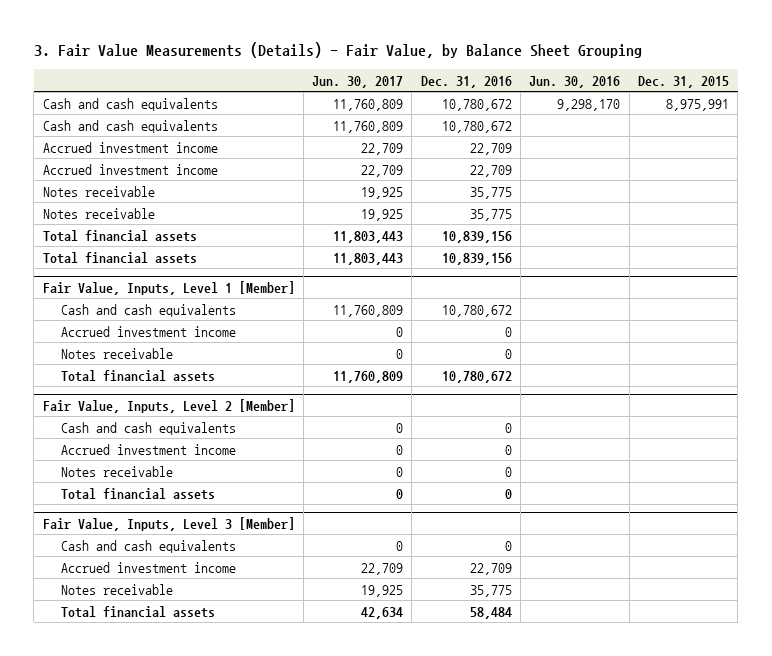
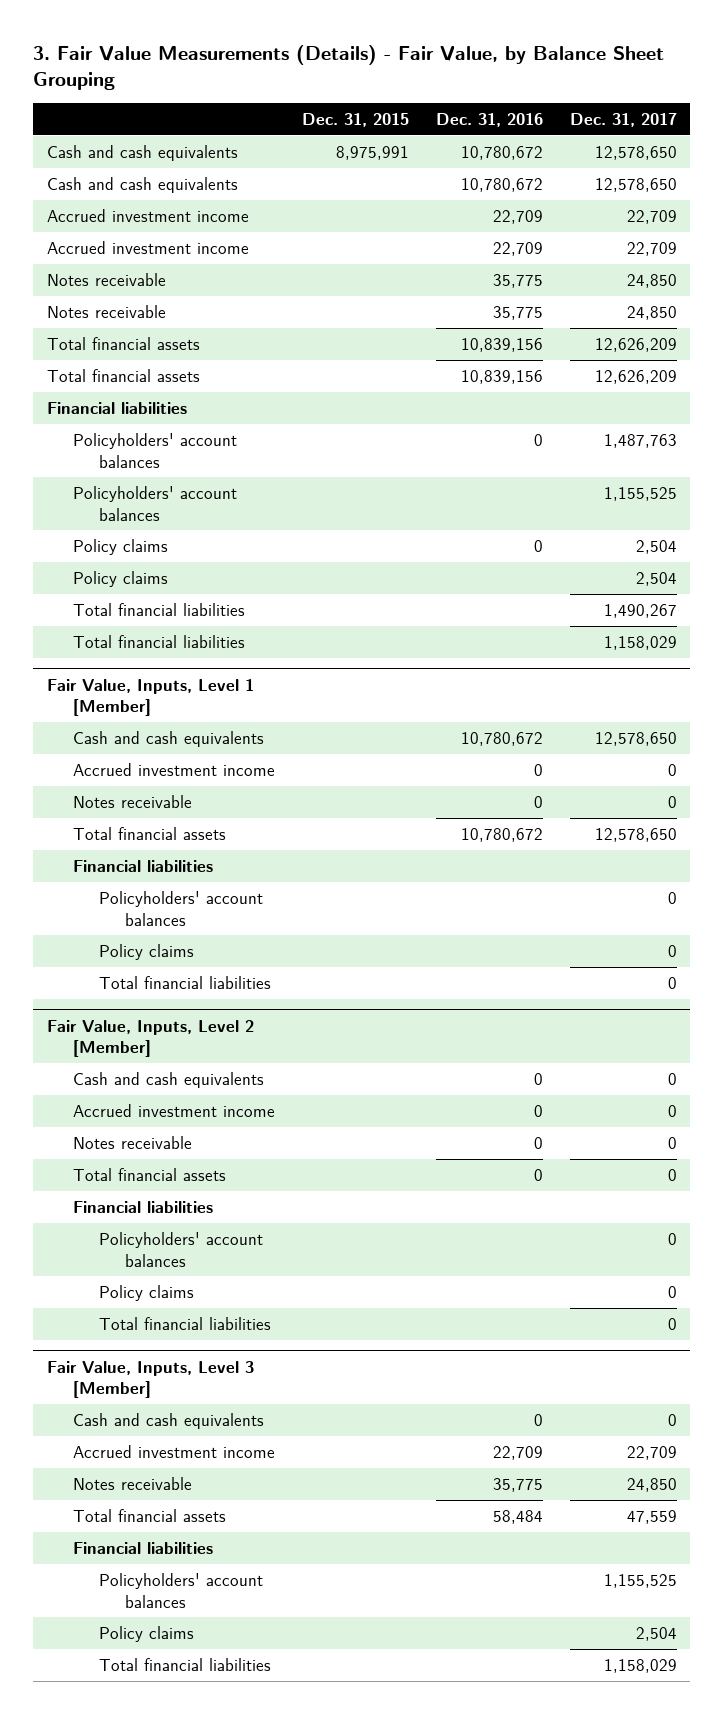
- | Jun. 30, 2017 | Dec. 31, 2016 | Jun. 30, 2016 | Dec. 31, 2015
+ | Dec. 31, 2015 | Dec. 31, 2016 | Dec. 31, 2017
+ Financial liabilities
+ Policyholders' account balances | | 0 | 1,487,763
+ Policyholders' account balances | | | 1,155,525
+ Policy claims | | 0 | 2,504
+ Policy claims | | | 2,504
+ Total financial liabilities | | | 1,490,267
+ Total financial liabilities | | | 1,158,029
@ Fair Value, Inputs, Level 1 [Member]
+ Financial liabilities
+ Policyholders' account balances | | | 0
+ Policy claims | | | 0
+ Total financial liabilities | | | 0
@ Fair Value, Inputs, Level 2 [Member]
+ Financial liabilities
+ Policyholders' account balances | | | 0
+ Policy claims | | | 0
+ Total financial liabilities | | | 0
@ Fair Value, Inputs, Level 3 [Member]
+ Financial liabilities
+ Policyholders' account balances | | | 1,155,525
+ Policy claims | | | 2,504
+ Total financial liabilities | | | 1,158,029

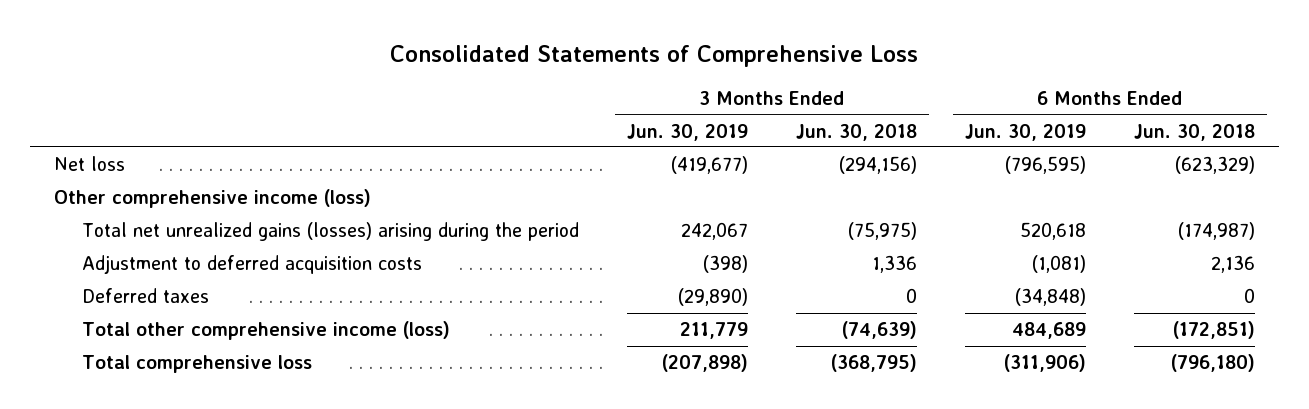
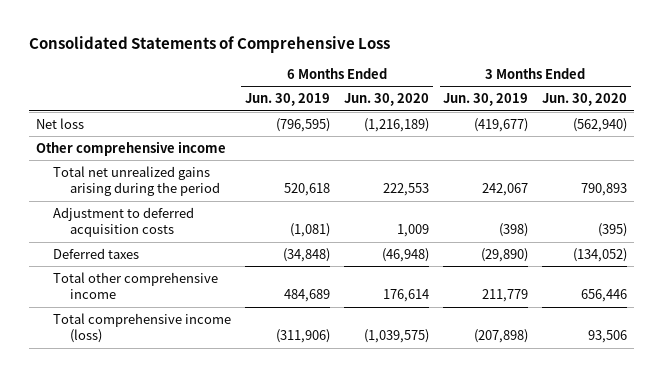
- | 3 Months Ended Jun. 30, 2019 | 3 Months Ended Jun. 30, 2018 | 6 Months Ended Jun. 30, 2019 | 6 Months Ended Jun. 30, 2018
+ | 6 Months Ended Jun. 30, 2019 | 6 Months Ended Jun. 30, 2020 | 3 Months Ended Jun. 30, 2019 | 3 Months Ended Jun. 30, 2020
- Other comprehensive income (loss)
- Total net unrealized gains (losses) arising during the period | 242,067 | (75,975) | 520,618 | (174,987)
+ Other comprehensive income
+ Total net unrealized gains arising during the period | 520,618 | 222,553 | 242,067 | 790,893
- Total other comprehensive income (loss) | 211,779 | (74,639) | 484,689 | (172,851)
- Total comprehensive loss | (207,898) | (368,795) | (311,906) | (796,180)
+ Total other comprehensive income | 484,689 | 176,614 | 211,779 | 656,446
+ Total comprehensive income (loss) | (311,906) | (1,039,575) | (207,898) | 93,506

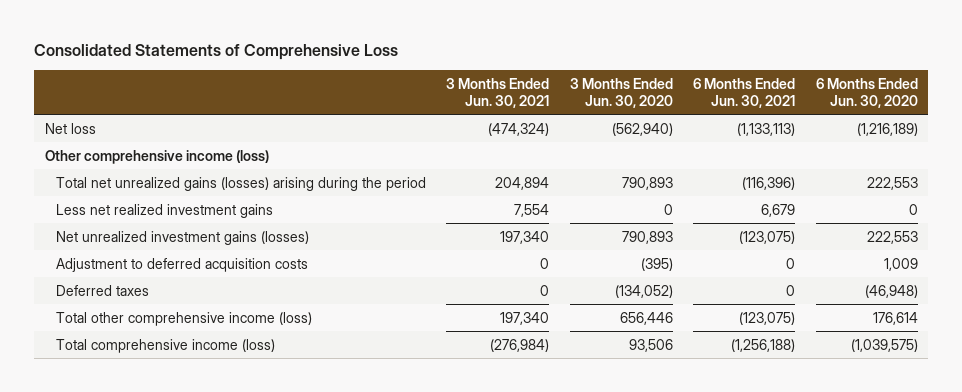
- | 6 Months Ended Jun. 30, 2019 | 6 Months Ended Jun. 30, 2020 | 3 Months Ended Jun. 30, 2019 | 3 Months Ended Jun. 30, 2020
+ | 3 Months Ended Jun. 30, 2021 | 3 Months Ended Jun. 30, 2020 | 6 Months Ended Jun. 30, 2021 | 6 Months Ended Jun. 30, 2020
- Other comprehensive income
- Total net unrealized gains arising during the period | 520,618 | 222,553 | 242,067 | 790,893
+ Other comprehensive income (loss)
+ Total net unrealized gains (losses) arising during the period | 204,894 | 790,893 | (116,396) | 222,553
+ Less net realized investment gains | 7,554 | 0 | 6,679 | 0
+ Net unrealized investment gains (losses) | 197,340 | 790,893 | (123,075) | 222,553
- Total other comprehensive income | 484,689 | 176,614 | 211,779 | 656,446
+ Total other comprehensive income (loss) | 197,340 | 656,446 | (123,075) | 176,614

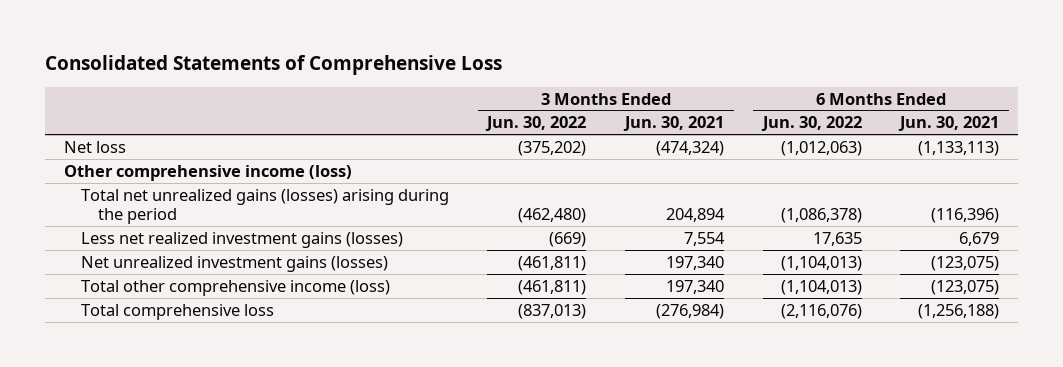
- | 3 Months Ended Jun. 30, 2021 | 3 Months Ended Jun. 30, 2020 | 6 Months Ended Jun. 30, 2021 | 6 Months Ended Jun. 30, 2020
+ | 3 Months Ended Jun. 30, 2022 | 3 Months Ended Jun. 30, 2021 | 6 Months Ended Jun. 30, 2022 | 6 Months Ended Jun. 30, 2021
- Less net realized investment gains | 7,554 | 0 | 6,679 | 0
+ Less net realized investment gains (losses) | (669) | 7,554 | 17,635 | 6,679
- Adjustment to deferred acquisition costs | 0 | (395) | 0 | 1,009
- Deferred taxes | 0 | (134,052) | 0 | (46,948)
- Total comprehensive income (loss) | (276,984) | 93,506 | (1,256,188) | (1,039,575)
+ Total comprehensive loss | (837,013) | (276,984) | (2,116,076) | (1,256,188)

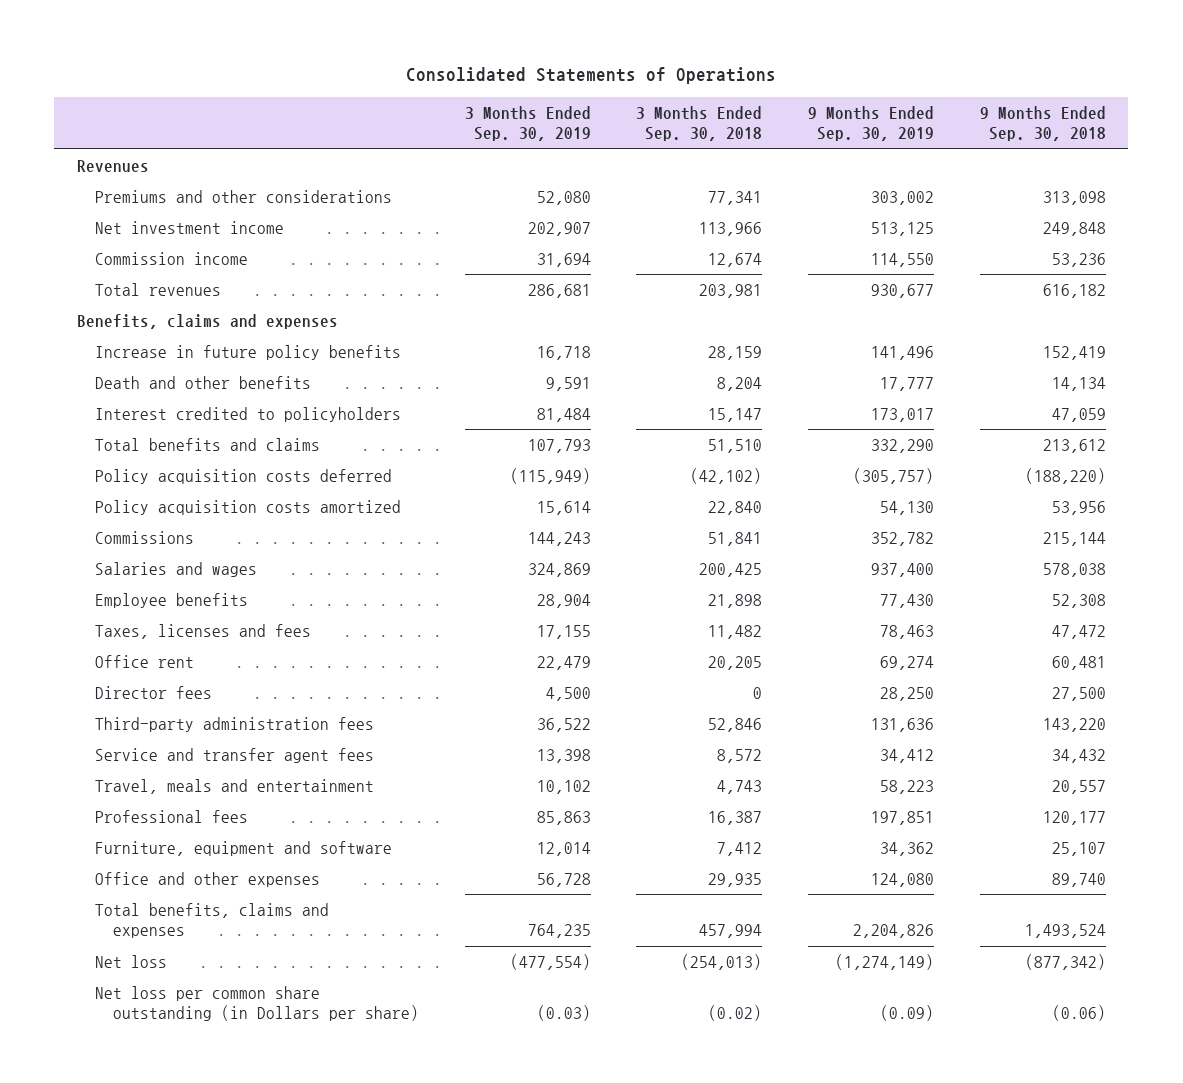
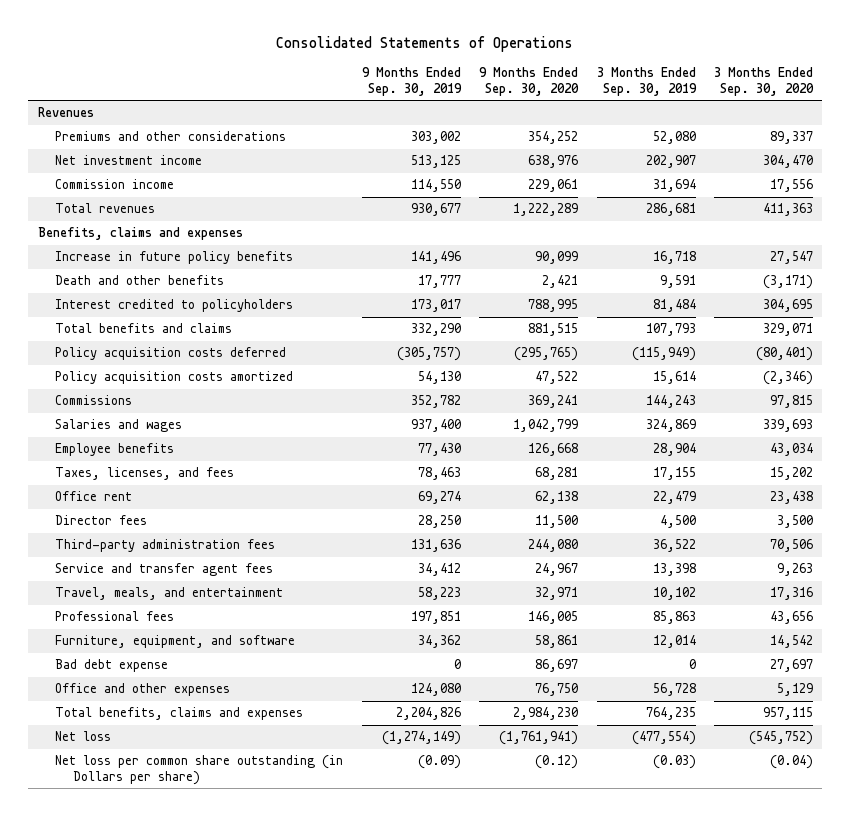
- | 3 Months Ended Sep. 30, 2019 | 3 Months Ended Sep. 30, 2018 | 9 Months Ended Sep. 30, 2019 | 9 Months Ended Sep. 30, 2018
+ | 9 Months Ended Sep. 30, 2019 | 9 Months Ended Sep. 30, 2020 | 3 Months Ended Sep. 30, 2019 | 3 Months Ended Sep. 30, 2020
- Taxes, licenses and fees | 17,155 | 11,482 | 78,463 | 47,472
+ Taxes, licenses, and fees | 78,463 | 68,281 | 17,155 | 15,202
- Travel, meals and entertainment | 10,102 | 4,743 | 58,223 | 20,557
+ Travel, meals, and entertainment | 58,223 | 32,971 | 10,102 | 17,316
- Furniture, equipment and software | 12,014 | 7,412 | 34,362 | 25,107
+ Furniture, equipment, and software | 34,362 | 58,861 | 12,014 | 14,542
+ Bad debt expense | 0 | 86,697 | 0 | 27,697

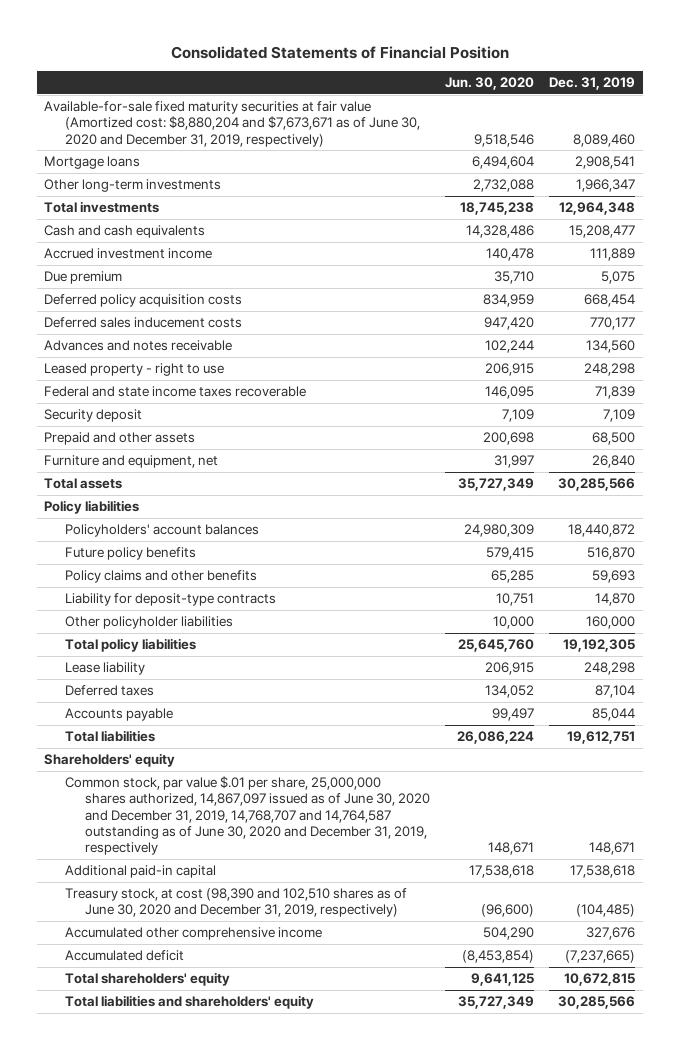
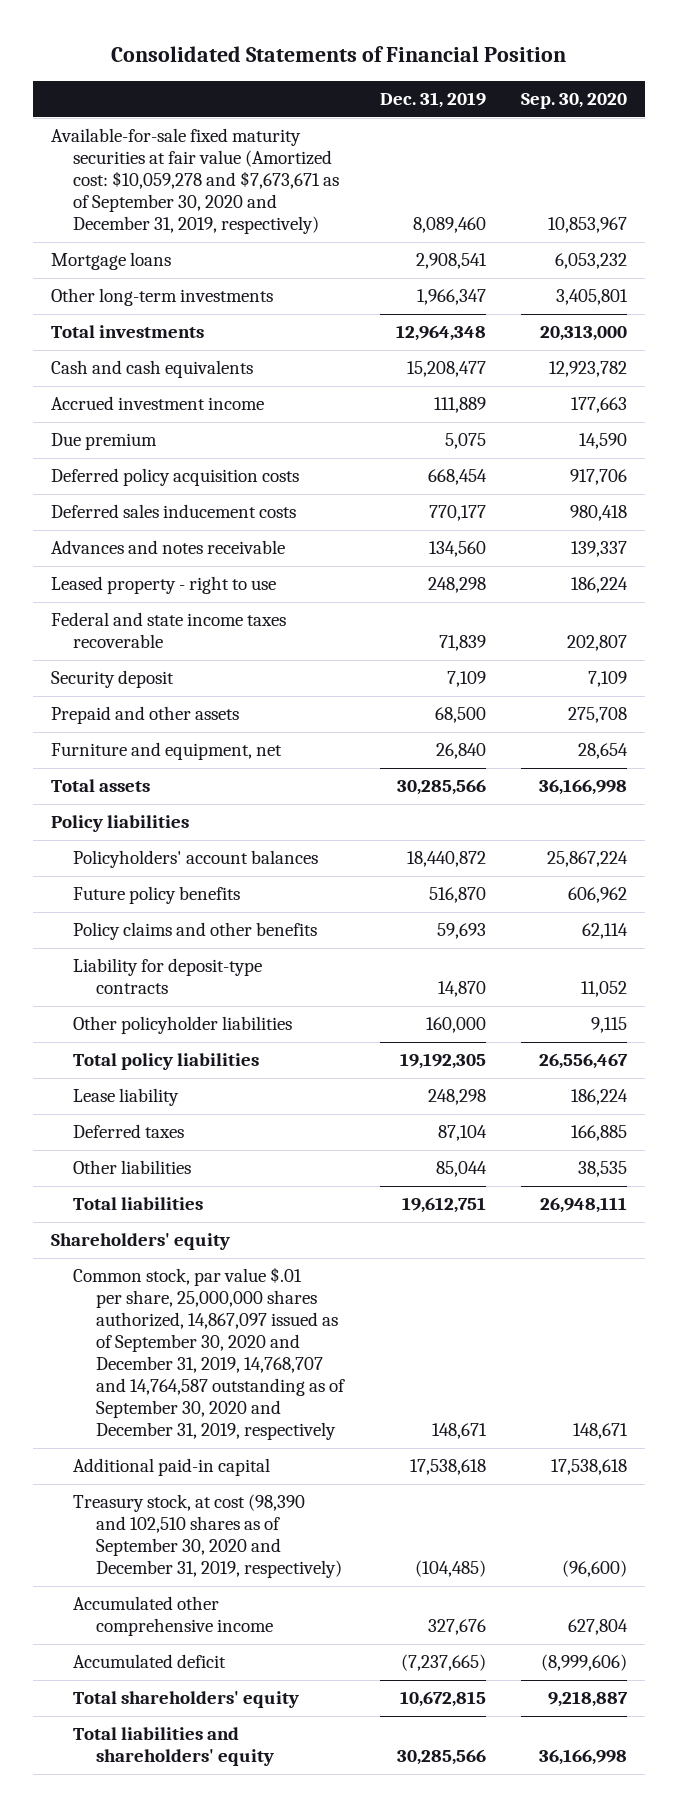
- | Jun. 30, 2020 | Dec. 31, 2019
+ | Dec. 31, 2019 | Sep. 30, 2020
- Available-for-sale fixed maturity securities at fair value (Amortized cost: $8,880,204 and $7,673,671 as of June 30, 2020 and December 31, 2019, respectively) | 9,518,546 | 8,089,460
+ Available-for-sale fixed maturity securities at fair value (Amortized cost: $10,059,278 and $7,673,671 as of September 30, 2020 and December 31, 2019, respectively) | 8,089,460 | 10,853,967
- Accounts payable | 99,497 | 85,044
+ Other liabilities | 85,044 | 38,535
- Common stock, par value $.01 per share, 25,000,000 shares authorized, 14,867,097 issued as of June 30, 2020 and December 31, 2019, 14,768,707 and 14,764,587 outstanding as of June 30, 2020 and December 31, 2019, respectively | 148,671 | 148,671
+ Common stock, par value $.01 per share, 25,000,000 shares authorized, 14,867,097 issued as of September 30, 2020 and December 31, 2019, 14,768,707 and 14,764,587 outstanding as of September 30, 2020 and December 31, 2019, respectively | 148,671 | 148,671
- Treasury stock, at cost (98,390 and 102,510 shares as of June 30, 2020 and December 31, 2019, respectively) | (96,600) | (104,485)
+ Treasury stock, at cost (98,390 and 102,510 shares as of September 30, 2020 and December 31, 2019, respectively) | (104,485) | (96,600)

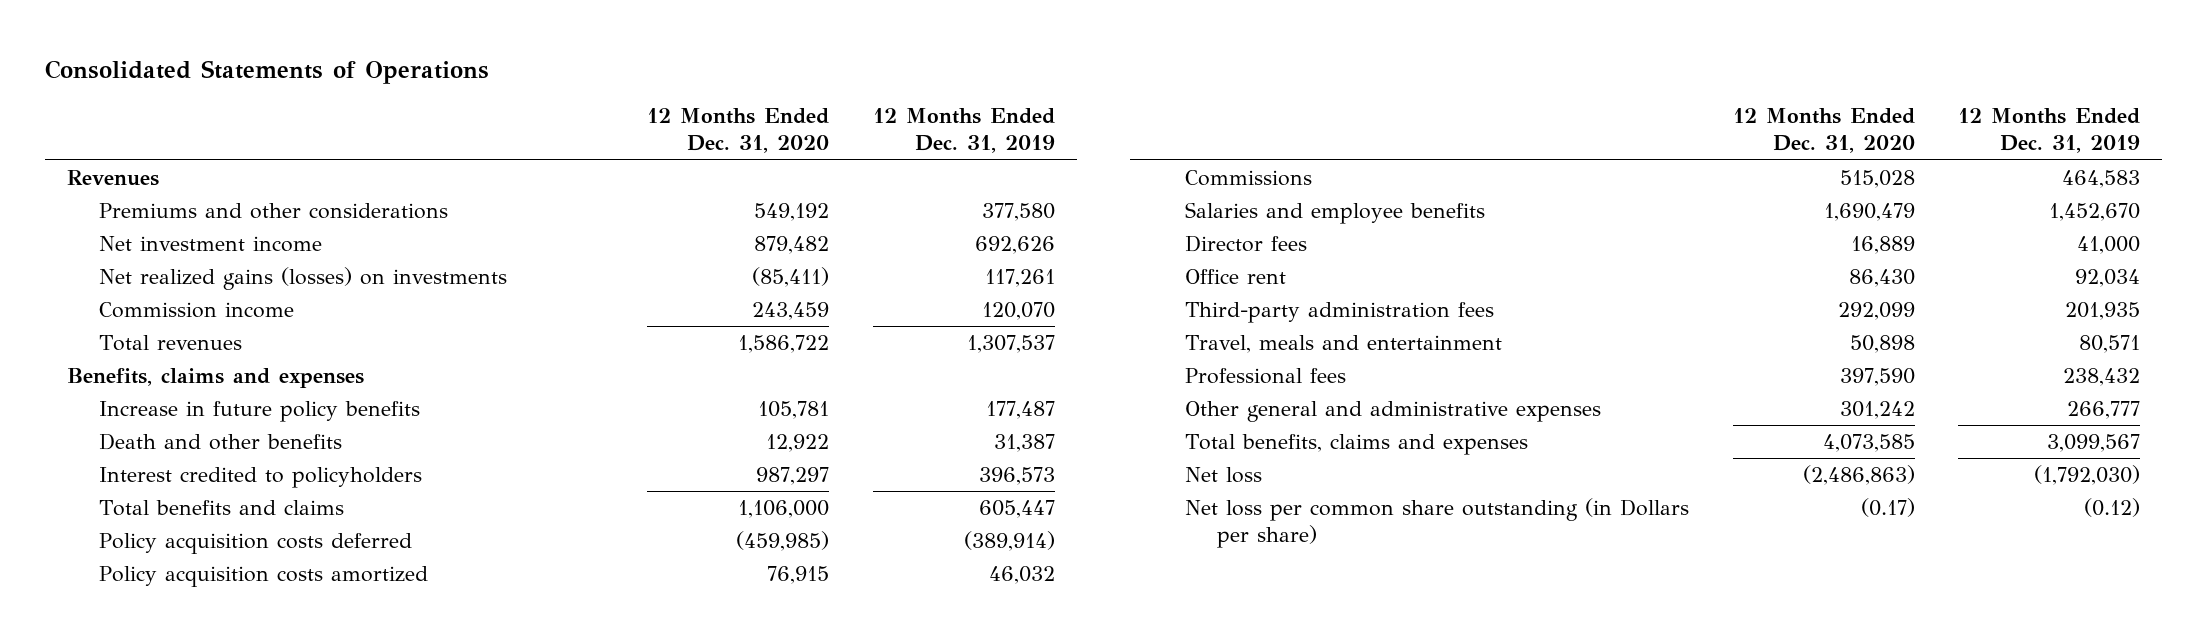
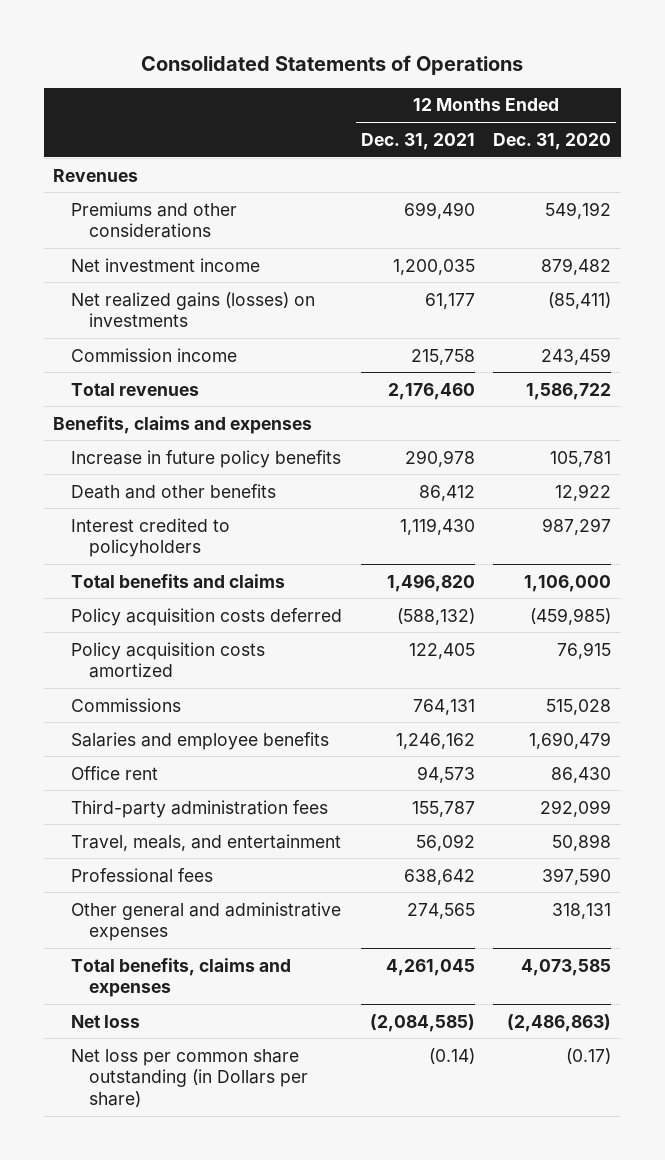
- | 12 Months Ended Dec. 31, 2020 | 12 Months Ended Dec. 31, 2019
+ | 12 Months Ended Dec. 31, 2021 | 12 Months Ended Dec. 31, 2020
- Director fees | 16,889 | 41,000
- Travel, meals and entertainment | 50,898 | 80,571
+ Travel, meals, and entertainment | 56,092 | 50,898
- Other general and administrative expenses | 301,242 | 266,777
+ Other general and administrative expenses | 274,565 | 318,131

